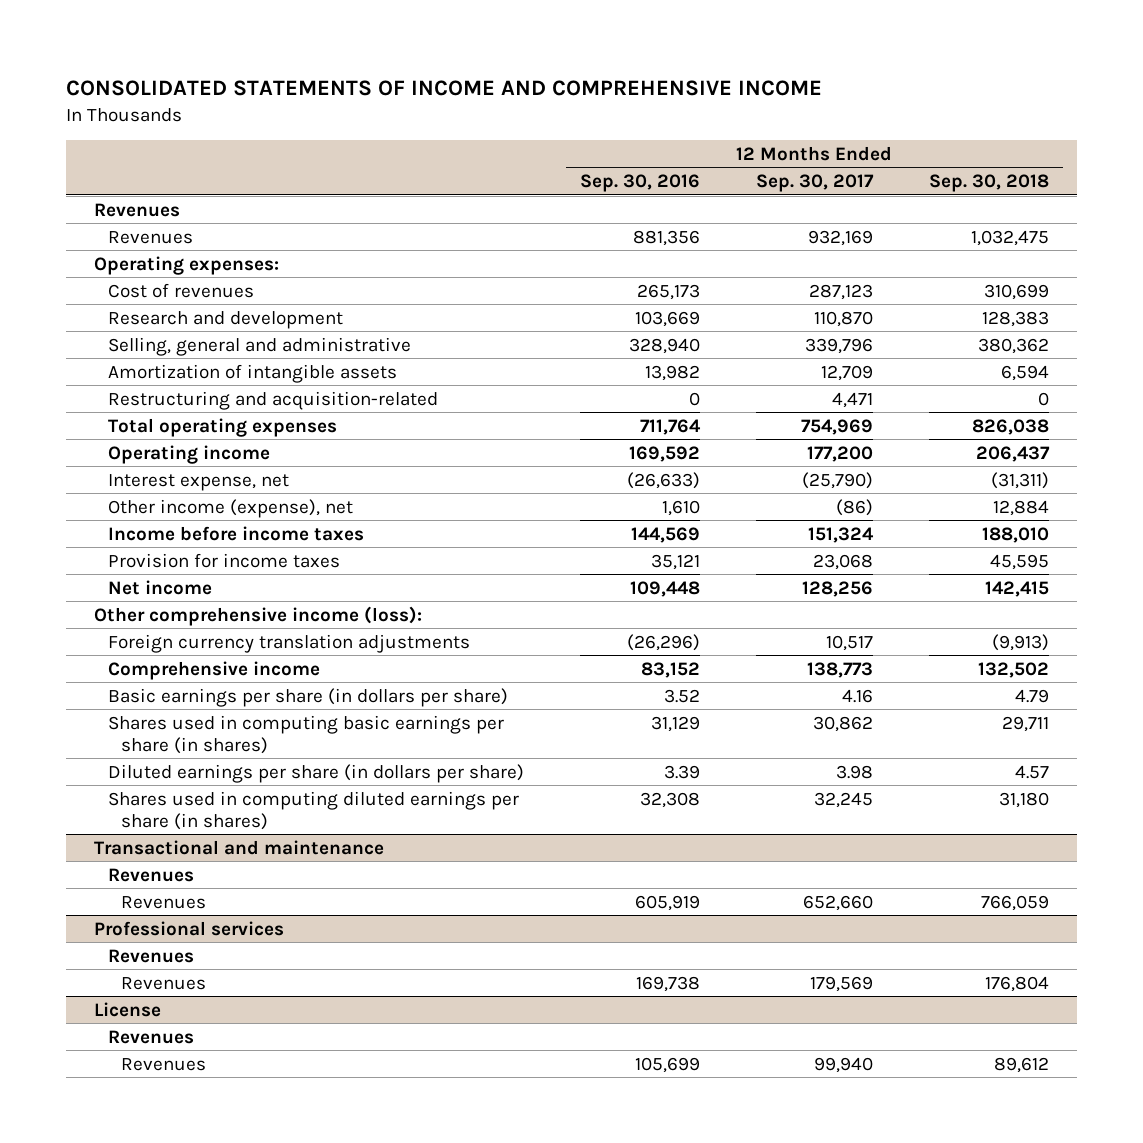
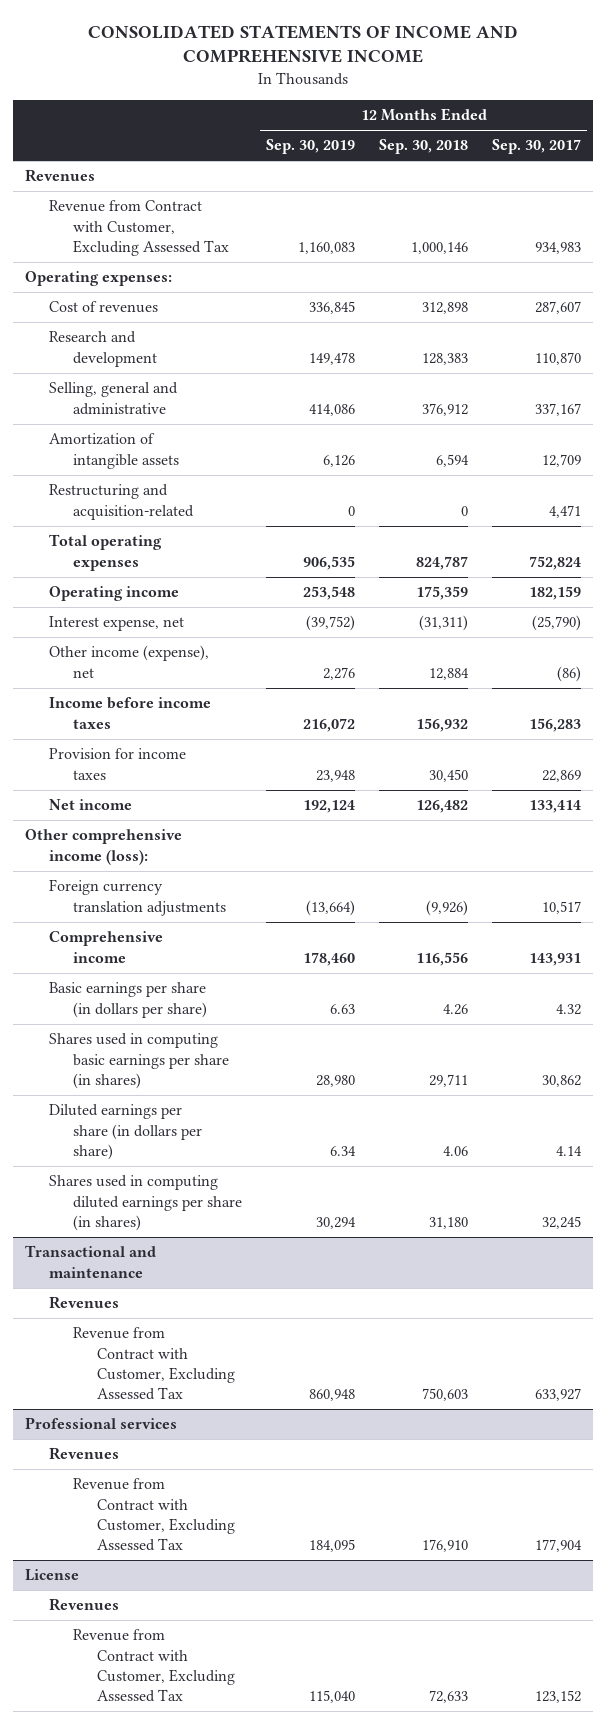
- | 12 Months Ended Sep. 30, 2016 | 12 Months Ended Sep. 30, 2017 | 12 Months Ended Sep. 30, 2018
+ | 12 Months Ended Sep. 30, 2019 | 12 Months Ended Sep. 30, 2018 | 12 Months Ended Sep. 30, 2017
- Revenues | 881,356 | 932,169 | 1,032,475
+ Revenue from Contract with Customer, Excluding Assessed Tax | 1,160,083 | 1,000,146 | 934,983
- Cost of revenues | 265,173 | 287,123 | 310,699
+ Cost of revenues | 336,845 | 312,898 | 287,607
- Selling, general and administrative | 328,940 | 339,796 | 380,362
+ Selling, general and administrative | 414,086 | 376,912 | 337,167
- Total operating expenses | 711,764 | 754,969 | 826,038
- Operating income | 169,592 | 177,200 | 206,437
+ Total operating expenses | 906,535 | 824,787 | 752,824
+ Operating income | 253,548 | 175,359 | 182,159
- Income before income taxes | 144,569 | 151,324 | 188,010
- Provision for income taxes | 35,121 | 23,068 | 45,595
- Net income | 109,448 | 128,256 | 142,415
+ Income before income taxes | 216,072 | 156,932 | 156,283
+ Provision for income taxes | 23,948 | 30,450 | 22,869
+ Net income | 192,124 | 126,482 | 133,414
- Foreign currency translation adjustments | (26,296) | 10,517 | (9,913)
- Comprehensive income | 83,152 | 138,773 | 132,502
- Basic earnings per share (in dollars per share) | 3.52 | 4.16 | 4.79
+ Foreign currency translation adjustments | (13,664) | (9,926) | 10,517
+ Comprehensive income | 178,460 | 116,556 | 143,931
+ Basic earnings per share (in dollars per share) | 6.63 | 4.26 | 4.32
- Diluted earnings per share (in dollars per share) | 3.39 | 3.98 | 4.57
+ Diluted earnings per share (in dollars per share) | 6.34 | 4.06 | 4.14
@ Transactional and maintenance
- Revenues | 605,919 | 652,660 | 766,059
+ Revenue from Contract with Customer, Excluding Assessed Tax | 860,948 | 750,603 | 633,927
@ Professional services
- Revenues | 169,738 | 179,569 | 176,804
+ Revenue from Contract with Customer, Excluding Assessed Tax | 184,095 | 176,910 | 177,904
@ License
- Revenues | 105,699 | 99,940 | 89,612
+ Revenue from Contract with Customer, Excluding Assessed Tax | 115,040 | 72,633 | 123,152

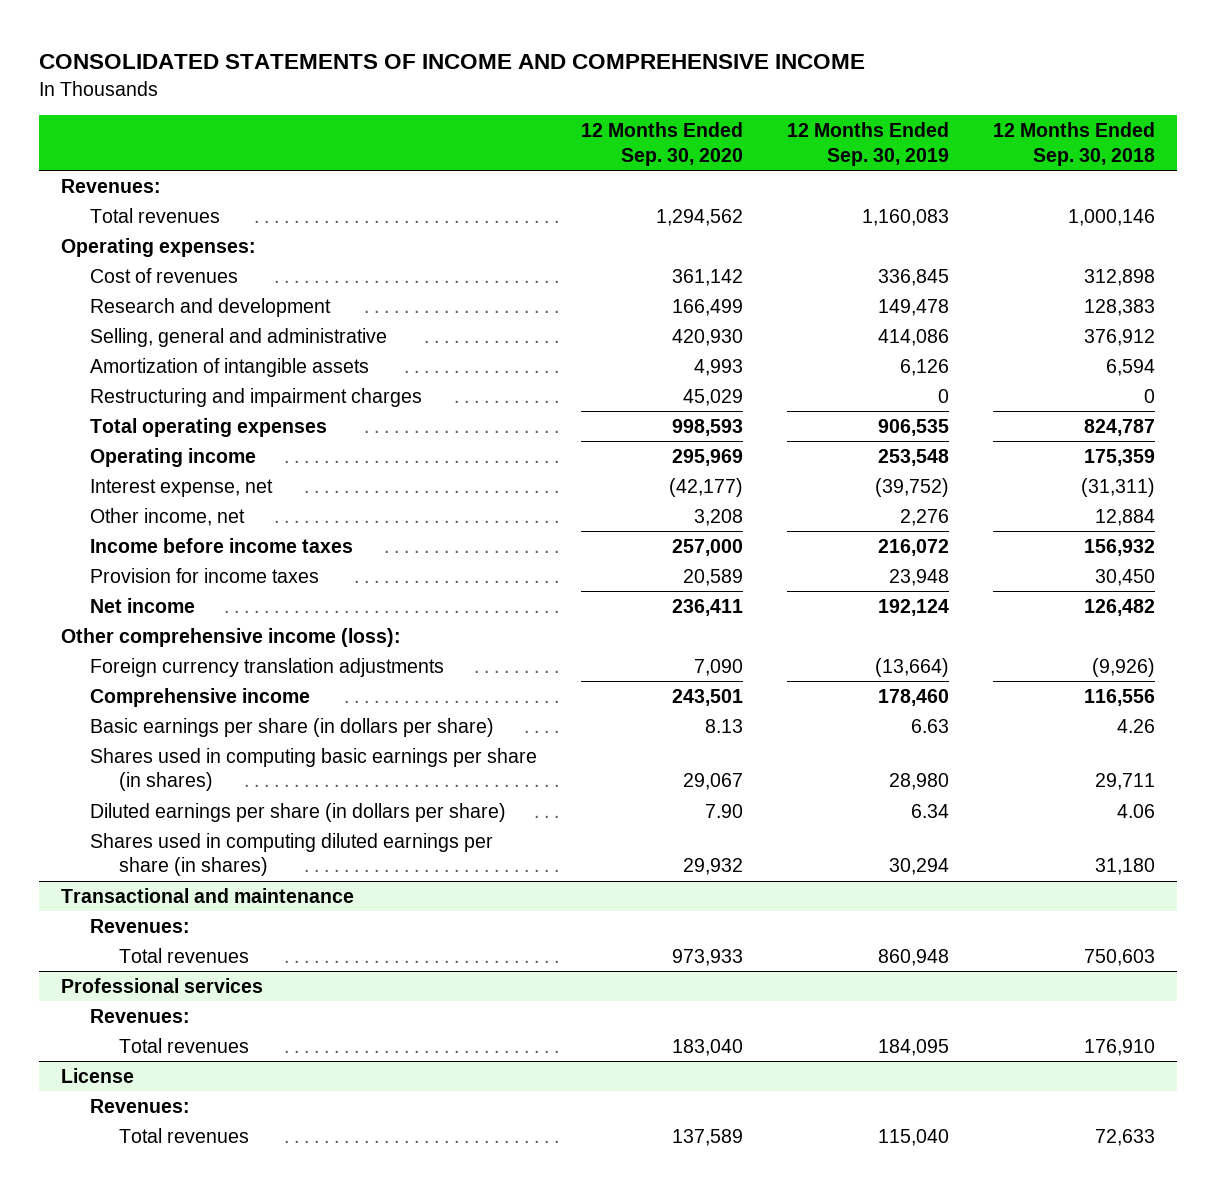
- | 12 Months Ended Sep. 30, 2019 | 12 Months Ended Sep. 30, 2018 | 12 Months Ended Sep. 30, 2017
+ | 12 Months Ended Sep. 30, 2020 | 12 Months Ended Sep. 30, 2019 | 12 Months Ended Sep. 30, 2018
- Revenues
- Revenue from Contract with Customer, Excluding Assessed Tax | 1,160,083 | 1,000,146 | 934,983
+ Revenues:
+ Total revenues | 1,294,562 | 1,160,083 | 1,000,146
- Restructuring and acquisition-related | 0 | 0 | 4,471
+ Restructuring and impairment charges | 45,029 | 0 | 0
- Other income (expense), net | 2,276 | 12,884 | (86)
+ Other income, net | 3,208 | 2,276 | 12,884
@ Transactional and maintenance
- Revenues
- Revenue from Contract with Customer, Excluding Assessed Tax | 860,948 | 750,603 | 633,927
+ Revenues:
+ Total revenues | 973,933 | 860,948 | 750,603
@ Professional services
- Revenues
- Revenue from Contract with Customer, Excluding Assessed Tax | 184,095 | 176,910 | 177,904
+ Revenues:
+ Total revenues | 183,040 | 184,095 | 176,910
@ License
- Revenues
- Revenue from Contract with Customer, Excluding Assessed Tax | 115,040 | 72,633 | 123,152
+ Revenues:
+ Total revenues | 137,589 | 115,040 | 72,633

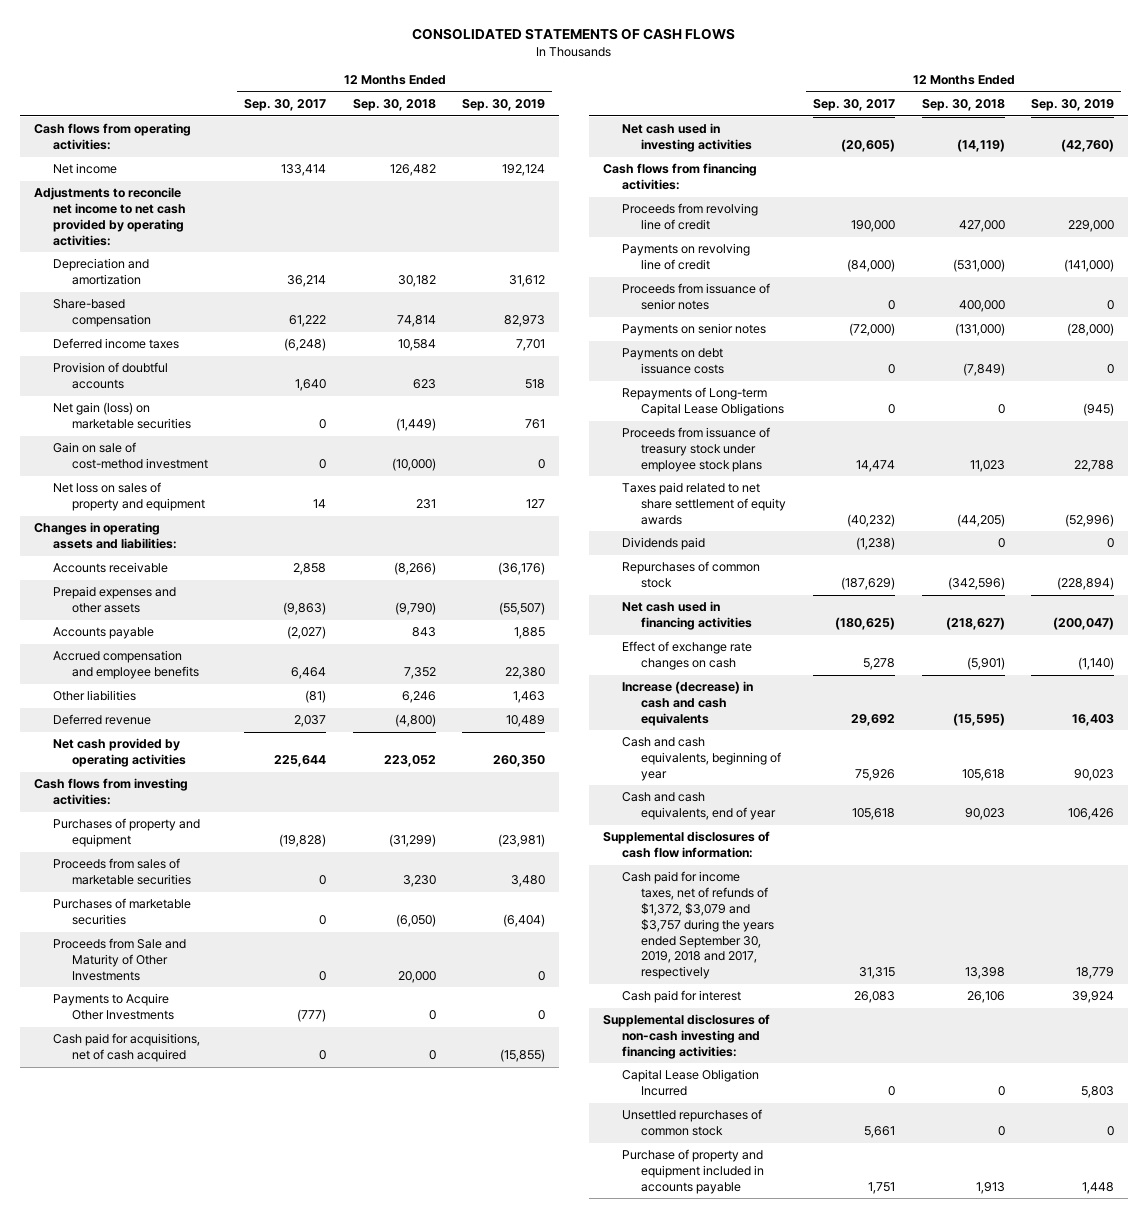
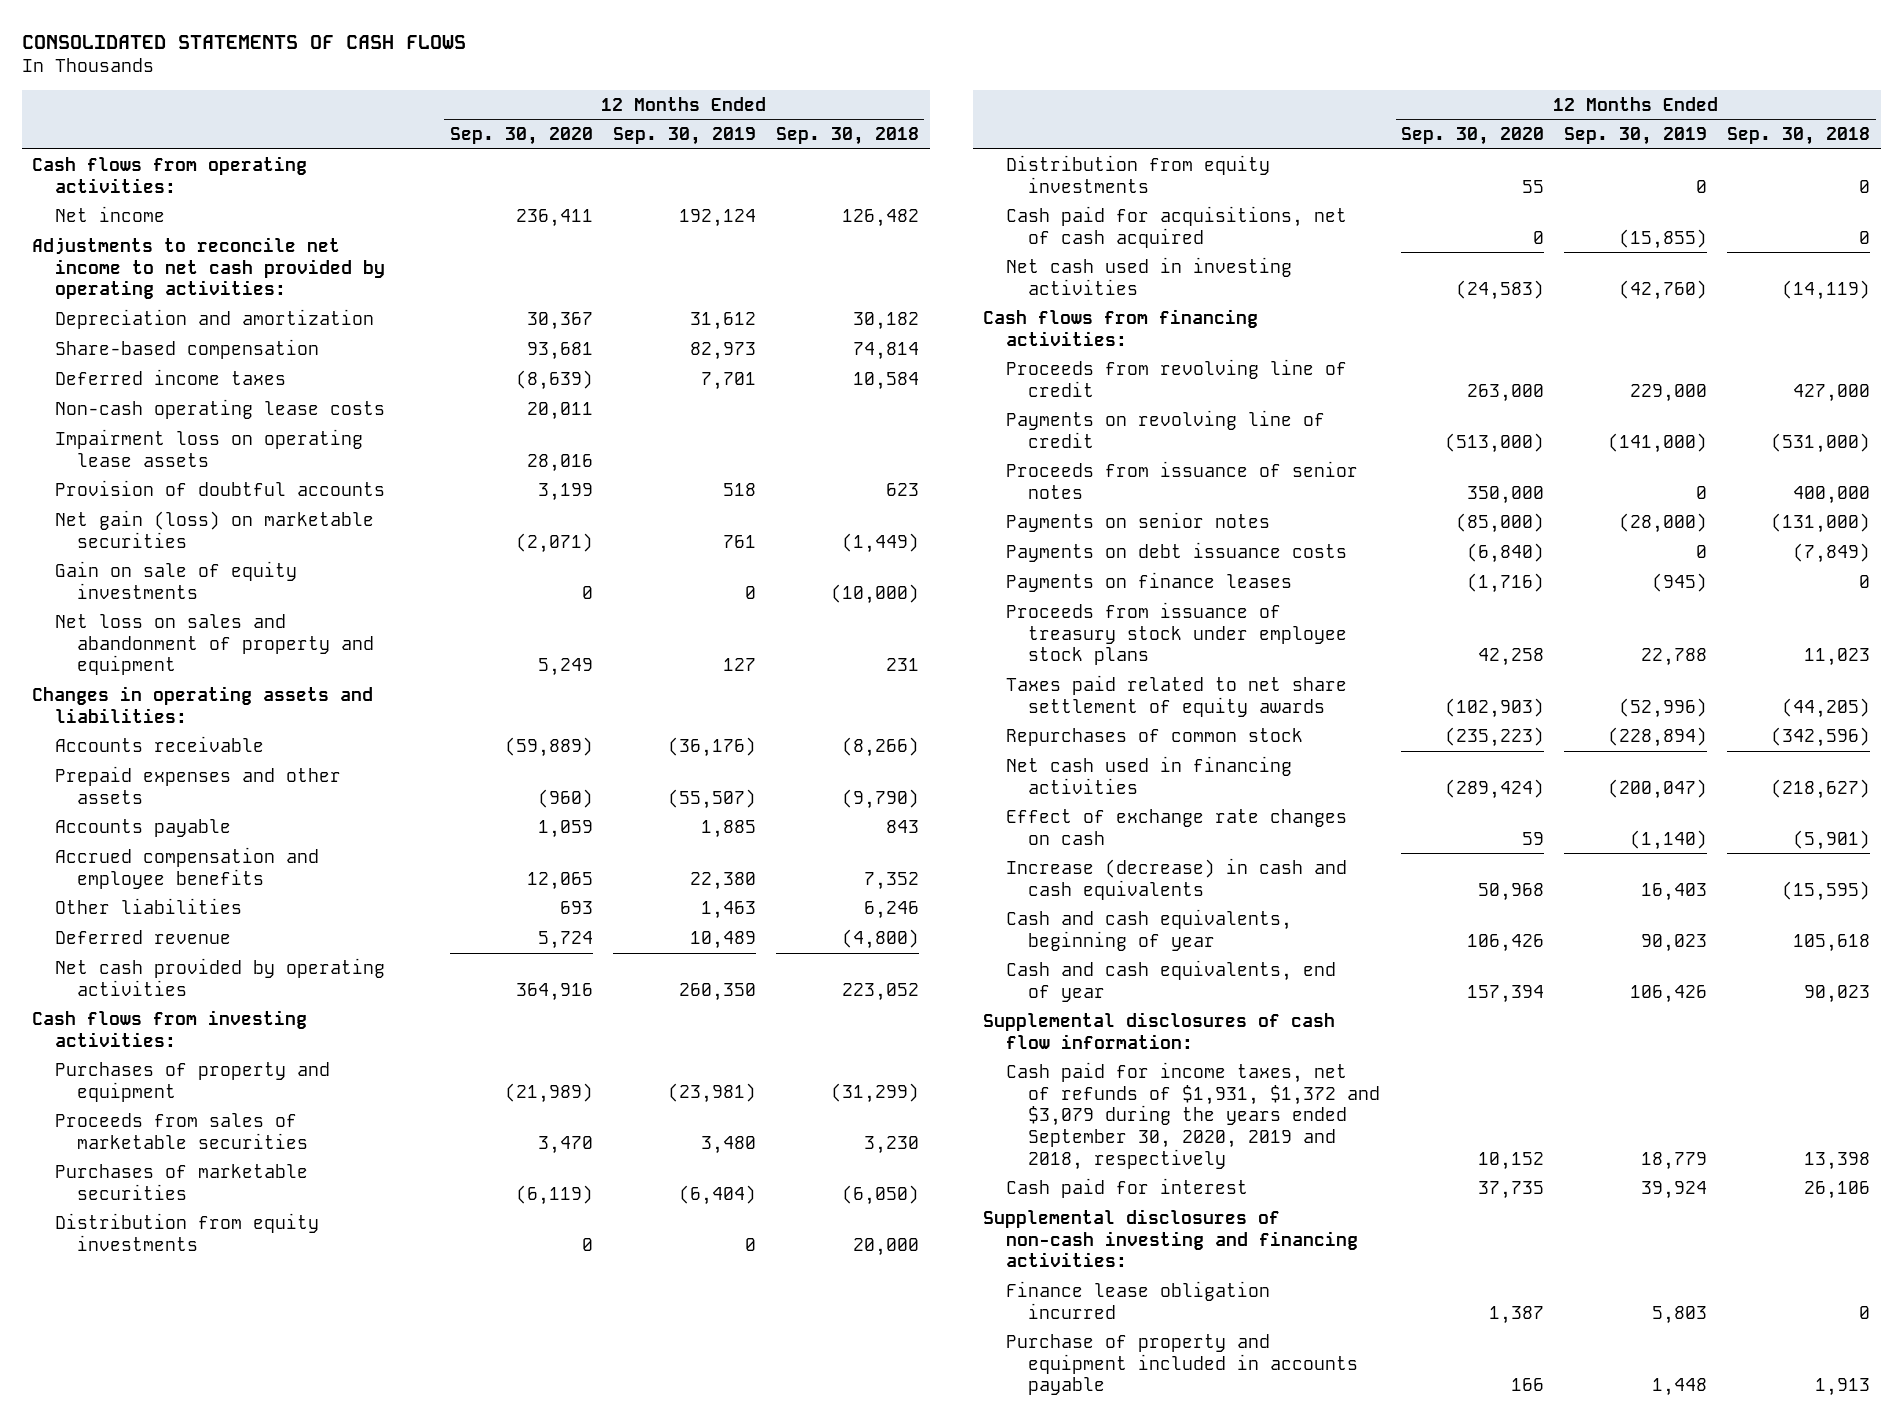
- | 12 Months Ended Sep. 30, 2017 | 12 Months Ended Sep. 30, 2018 | 12 Months Ended Sep. 30, 2019
+ | 12 Months Ended Sep. 30, 2020 | 12 Months Ended Sep. 30, 2019 | 12 Months Ended Sep. 30, 2018
+ Non-cash operating lease costs | 20,011 | |
+ Impairment loss on operating lease assets | 28,016 | |
- Gain on sale of cost-method investment | 0 | (10,000) | 0
- Net loss on sales of property and equipment | 14 | 231 | 127
+ Gain on sale of equity investments | 0 | 0 | (10,000)
+ Net loss on sales and abandonment of property and equipment | 5,249 | 127 | 231
- Proceeds from Sale and Maturity of Other Investments | 0 | 20,000 | 0
- Payments to Acquire Other Investments | (777) | 0 | 0
+ Distribution from equity investments | 0 | 0 | 20,000
+ Distribution from equity investments | 55 | 0 | 0
- Repayments of Long-term Capital Lease Obligations | 0 | 0 | (945)
+ Payments on finance leases | (1,716) | (945) | 0
- Dividends paid | (1,238) | 0 | 0
- Cash paid for income taxes, net of refunds of $1,372, $3,079 and $3,757 during the years ended September 30, 2019, 2018 and 2017, respectively | 31,315 | 13,398 | 18,779
+ Cash paid for income taxes, net of refunds of $1,931, $1,372 and $3,079 during the years ended September 30, 2020, 2019 and 2018, respectively | 10,152 | 18,779 | 13,398
- Capital Lease Obligation Incurred | 0 | 0 | 5,803
- Unsettled repurchases of common stock | 5,661 | 0 | 0
+ Finance lease obligation incurred | 1,387 | 5,803 | 0

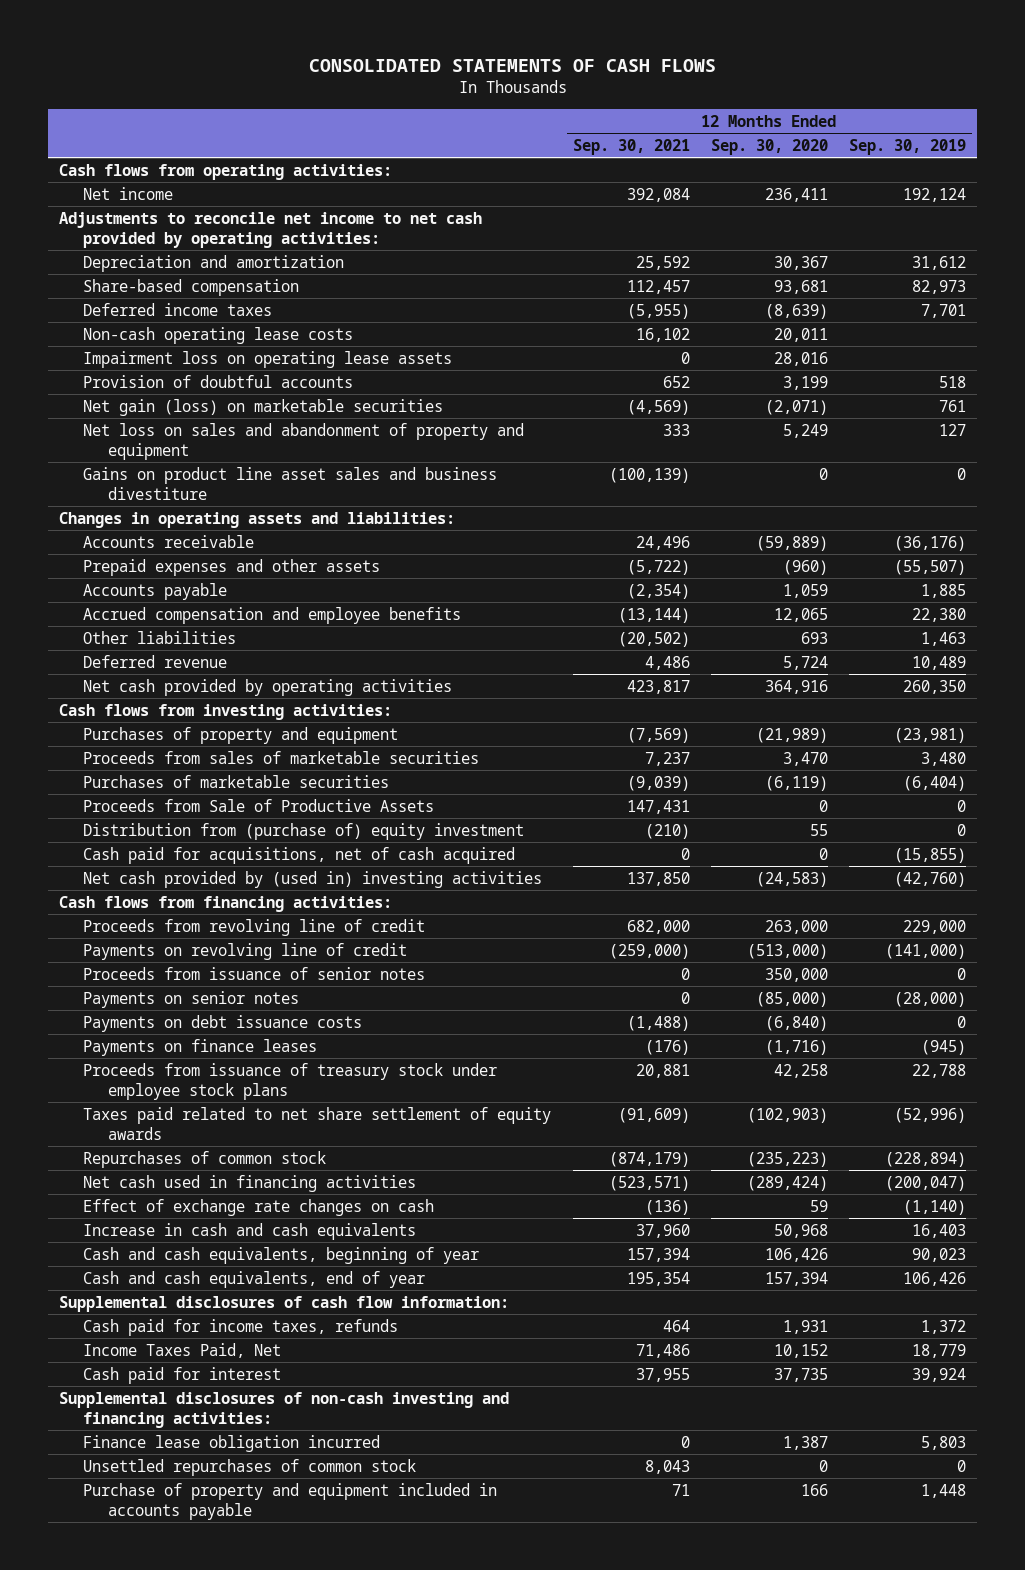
- | 12 Months Ended Sep. 30, 2020 | 12 Months Ended Sep. 30, 2019 | 12 Months Ended Sep. 30, 2018
+ | 12 Months Ended Sep. 30, 2021 | 12 Months Ended Sep. 30, 2020 | 12 Months Ended Sep. 30, 2019
- Gain on sale of equity investments | 0 | 0 | (10,000)
+ Gains on product line asset sales and business divestiture | (100,139) | 0 | 0
- Distribution from equity investments | 0 | 0 | 20,000
- Distribution from equity investments | 55 | 0 | 0
+ Proceeds from Sale of Productive Assets | 147,431 | 0 | 0
+ Distribution from (purchase of) equity investment | (210) | 55 | 0
- Net cash used in investing activities | (24,583) | (42,760) | (14,119)
+ Net cash provided by (used in) investing activities | 137,850 | (24,583) | (42,760)
- Increase (decrease) in cash and cash equivalents | 50,968 | 16,403 | (15,595)
+ Increase in cash and cash equivalents | 37,960 | 50,968 | 16,403
- Cash paid for income taxes, net of refunds of $1,931, $1,372 and $3,079 during the years ended September 30, 2020, 2019 and 2018, respectively | 10,152 | 18,779 | 13,398
+ Cash paid for income taxes, refunds | 464 | 1,931 | 1,372
+ Income Taxes Paid, Net | 71,486 | 10,152 | 18,779
+ Unsettled repurchases of common stock | 8,043 | 0 | 0

